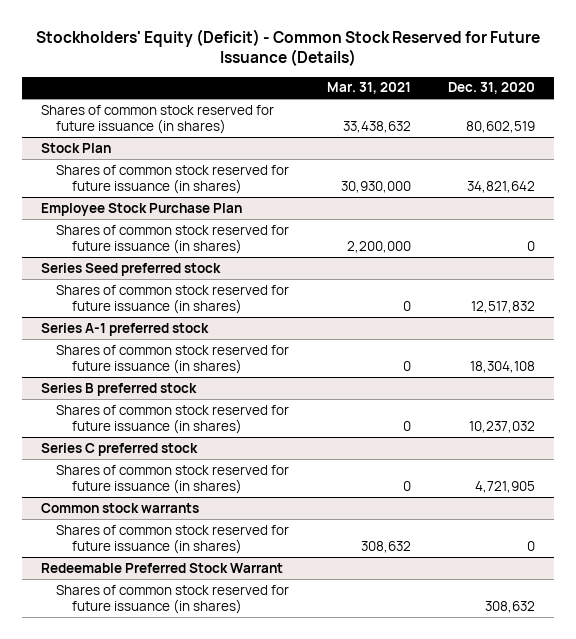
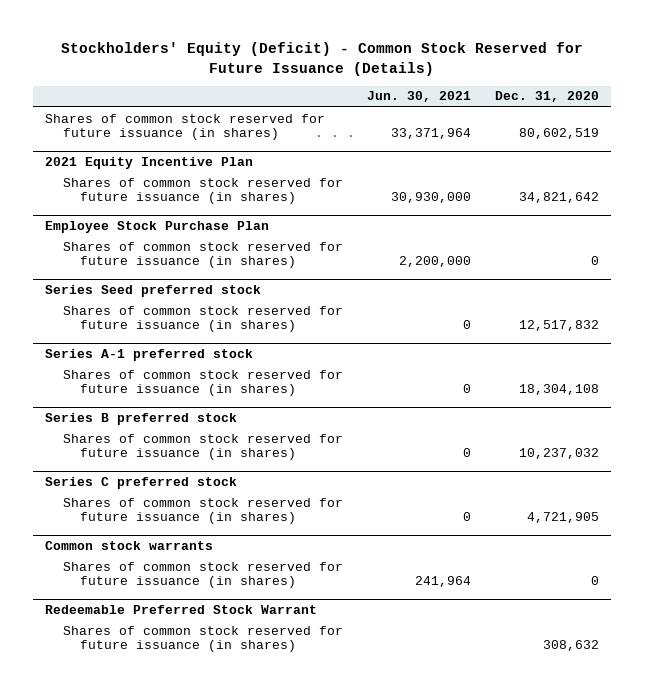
- | Mar. 31, 2021 | Dec. 31, 2020
+ | Jun. 30, 2021 | Dec. 31, 2020
- Stock Plan
+ 2021 Equity Incentive Plan

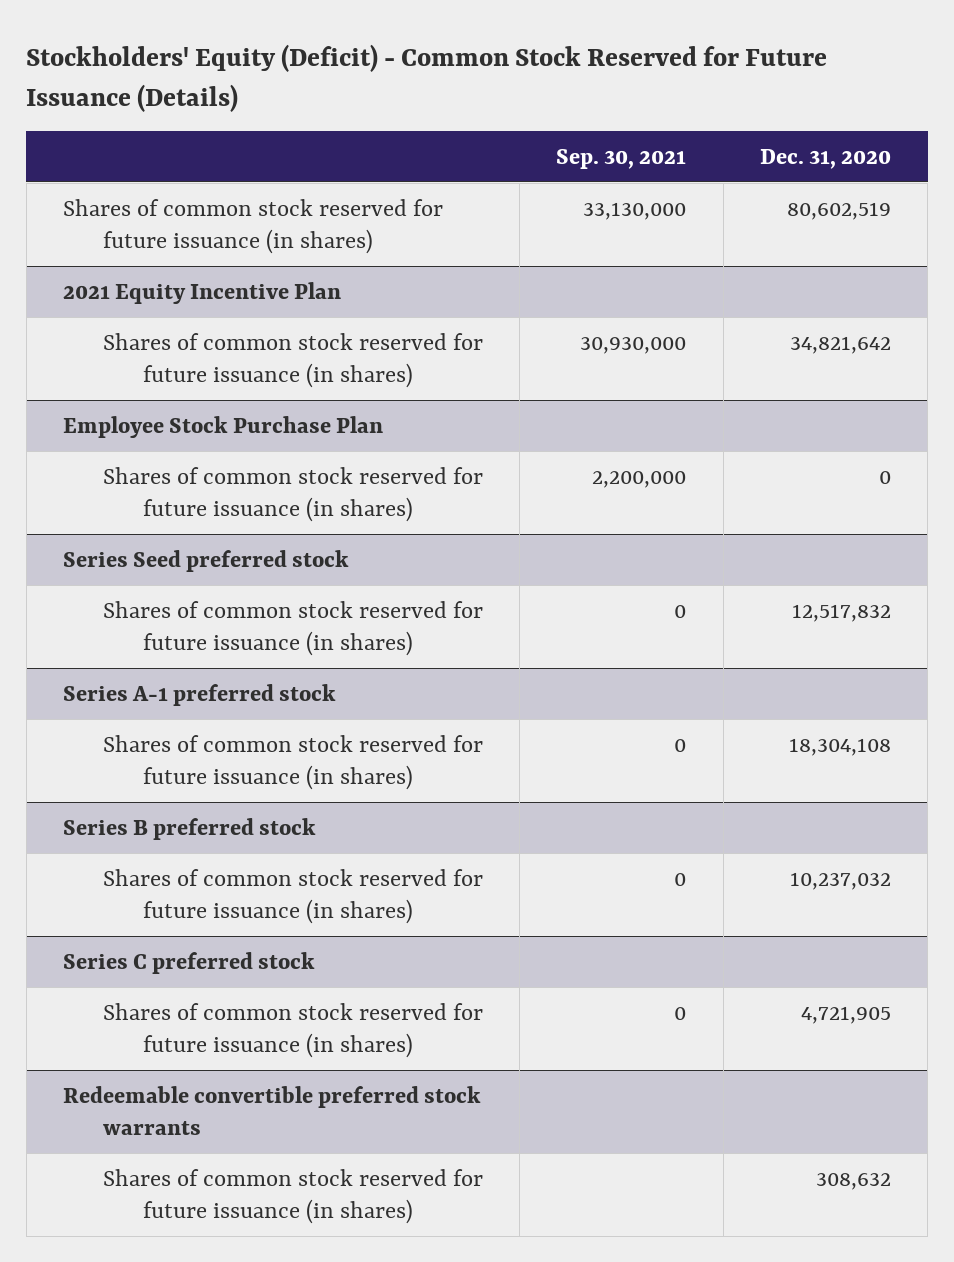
- | Jun. 30, 2021 | Dec. 31, 2020
+ | Sep. 30, 2021 | Dec. 31, 2020
- Common stock warrants
- Shares of common stock reserved for future issuance (in shares) | 241,964 | 0
- Redeemable Preferred Stock Warrant
+ Redeemable convertible preferred stock warrants

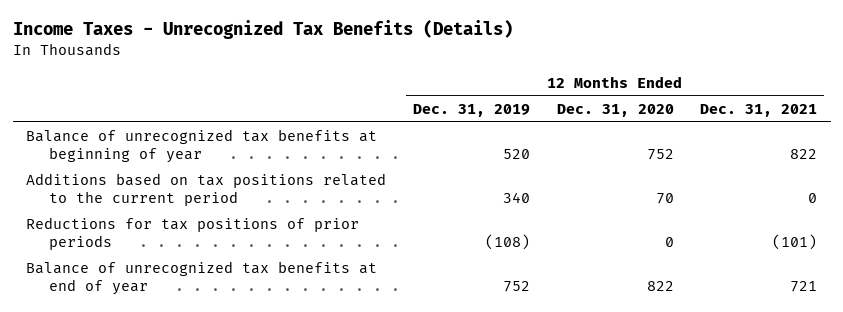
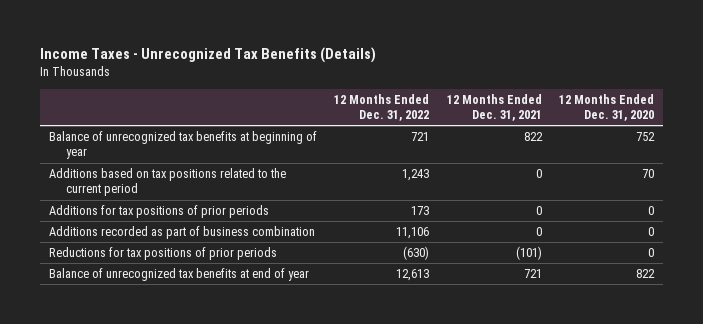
- | 12 Months Ended Dec. 31, 2019 | 12 Months Ended Dec. 31, 2020 | 12 Months Ended Dec. 31, 2021
+ | 12 Months Ended Dec. 31, 2022 | 12 Months Ended Dec. 31, 2021 | 12 Months Ended Dec. 31, 2020
+ Additions for tax positions of prior periods | 173 | 0 | 0
+ Additions recorded as part of business combination | 11,106 | 0 | 0

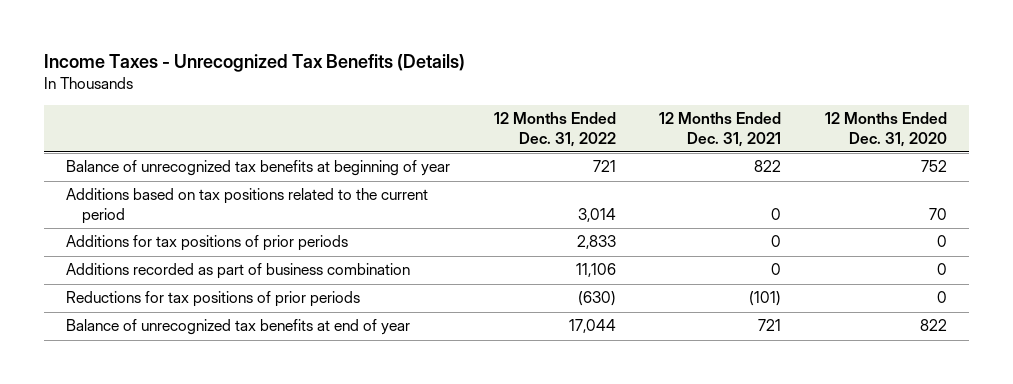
- Additions based on tax positions related to the current period | 1,243 | 0 | 70
- Additions for tax positions of prior periods | 173 | 0 | 0
+ Additions based on tax positions related to the current period | 3,014 | 0 | 70
+ Additions for tax positions of prior periods | 2,833 | 0 | 0
- Balance of unrecognized tax benefits at end of year | 12,613 | 721 | 822
+ Balance of unrecognized tax benefits at end of year | 17,044 | 721 | 822

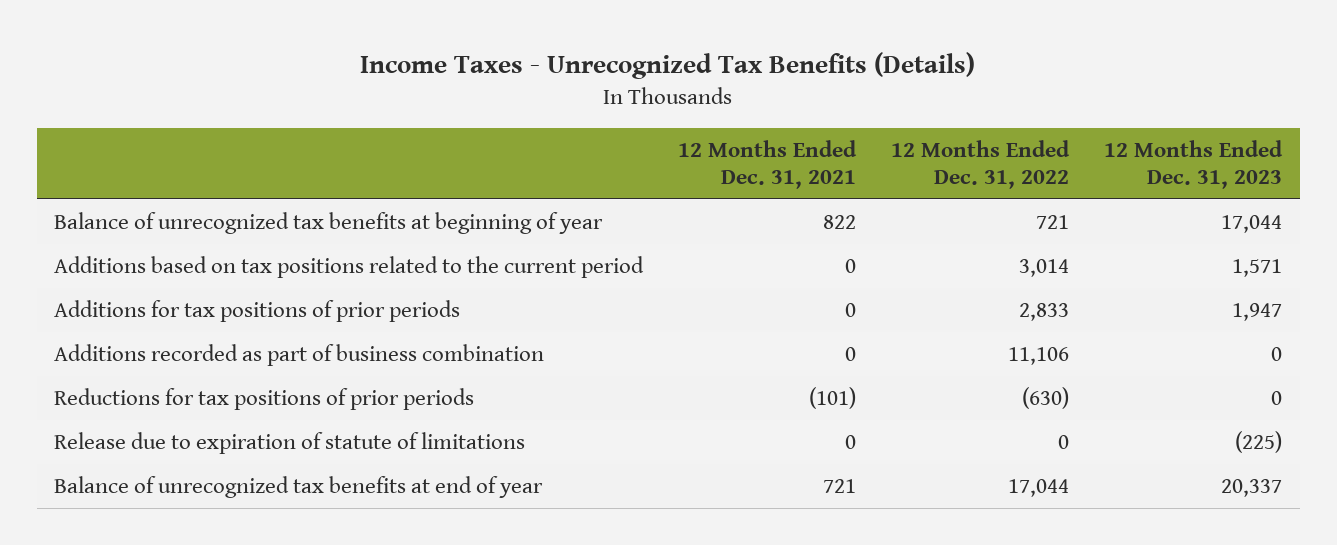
- | 12 Months Ended Dec. 31, 2022 | 12 Months Ended Dec. 31, 2021 | 12 Months Ended Dec. 31, 2020
+ | 12 Months Ended Dec. 31, 2021 | 12 Months Ended Dec. 31, 2022 | 12 Months Ended Dec. 31, 2023
+ Release due to expiration of statute of limitations | 0 | 0 | (225)

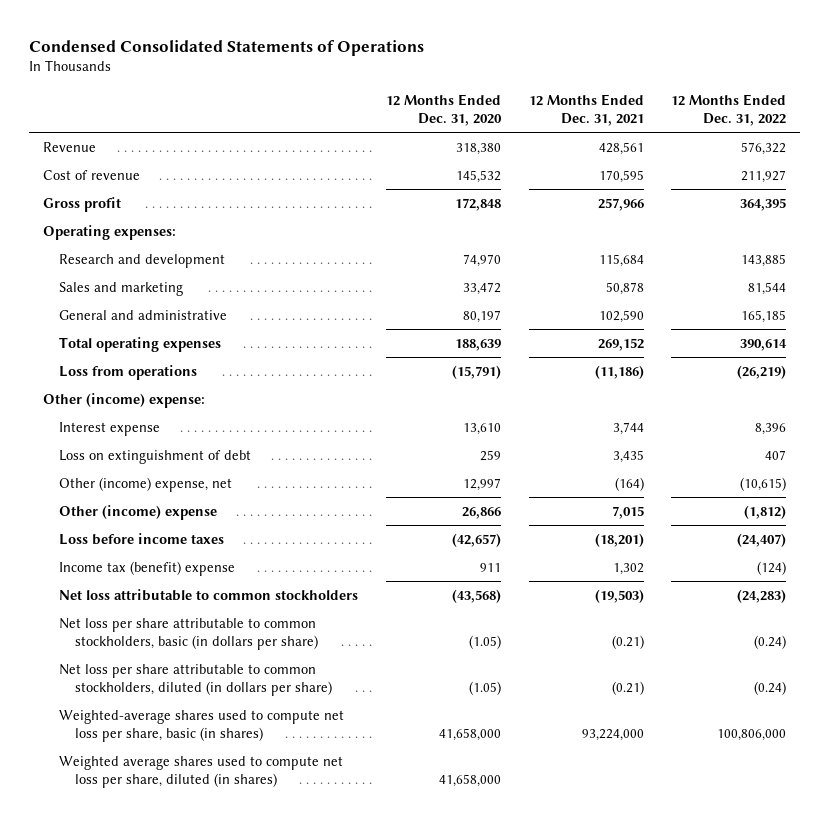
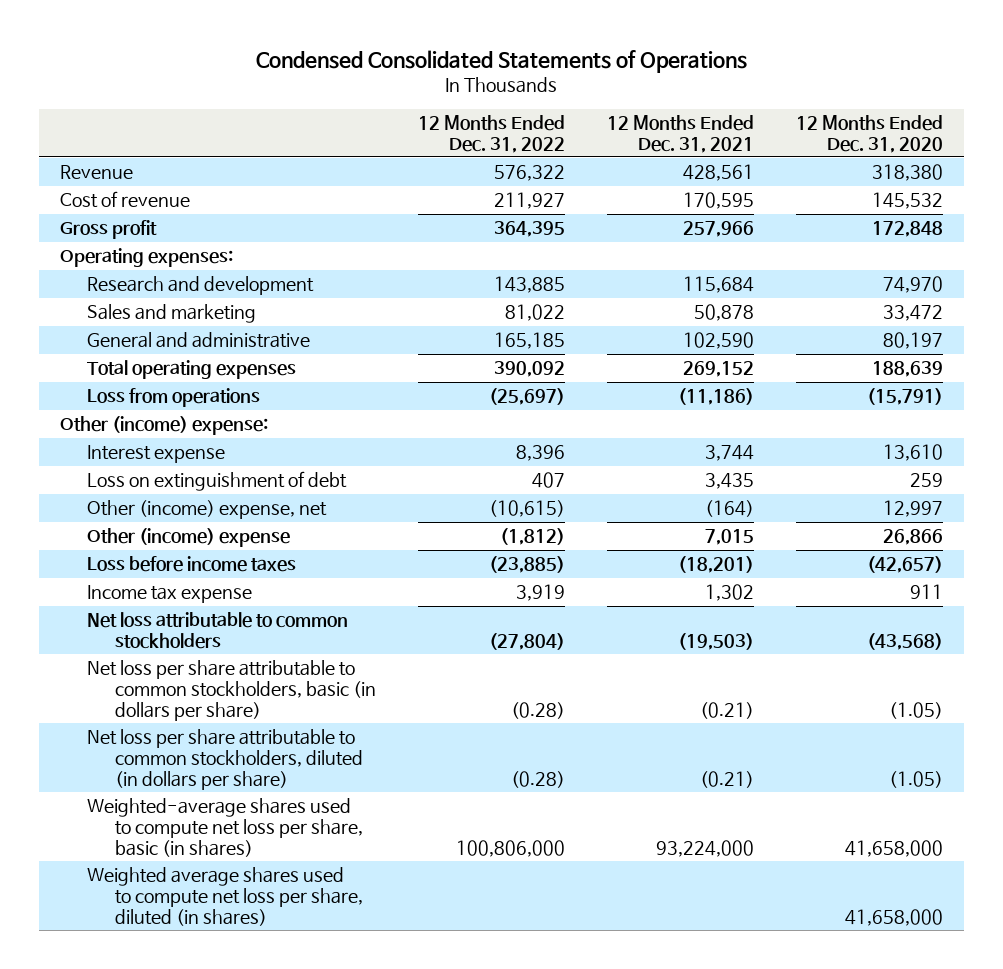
- | 12 Months Ended Dec. 31, 2020 | 12 Months Ended Dec. 31, 2021 | 12 Months Ended Dec. 31, 2022
+ | 12 Months Ended Dec. 31, 2022 | 12 Months Ended Dec. 31, 2021 | 12 Months Ended Dec. 31, 2020
- Sales and marketing | 33,472 | 50,878 | 81,544
+ Sales and marketing | 81,022 | 50,878 | 33,472
- Total operating expenses | 188,639 | 269,152 | 390,614
- Loss from operations | (15,791) | (11,186) | (26,219)
+ Total operating expenses | 390,092 | 269,152 | 188,639
+ Loss from operations | (25,697) | (11,186) | (15,791)
- Loss before income taxes | (42,657) | (18,201) | (24,407)
- Income tax (benefit) expense | 911 | 1,302 | (124)
- Net loss attributable to common stockholders | (43,568) | (19,503) | (24,283)
- Net loss per share attributable to common stockholders, basic (in dollars per share) | (1.05) | (0.21) | (0.24)
- Net loss per share attributable to common stockholders, diluted (in dollars per share) | (1.05) | (0.21) | (0.24)
+ Loss before income taxes | (23,885) | (18,201) | (42,657)
+ Income tax expense | 3,919 | 1,302 | 911
+ Net loss attributable to common stockholders | (27,804) | (19,503) | (43,568)
+ Net loss per share attributable to common stockholders, basic (in dollars per share) | (0.28) | (0.21) | (1.05)
+ Net loss per share attributable to common stockholders, diluted (in dollars per share) | (0.28) | (0.21) | (1.05)

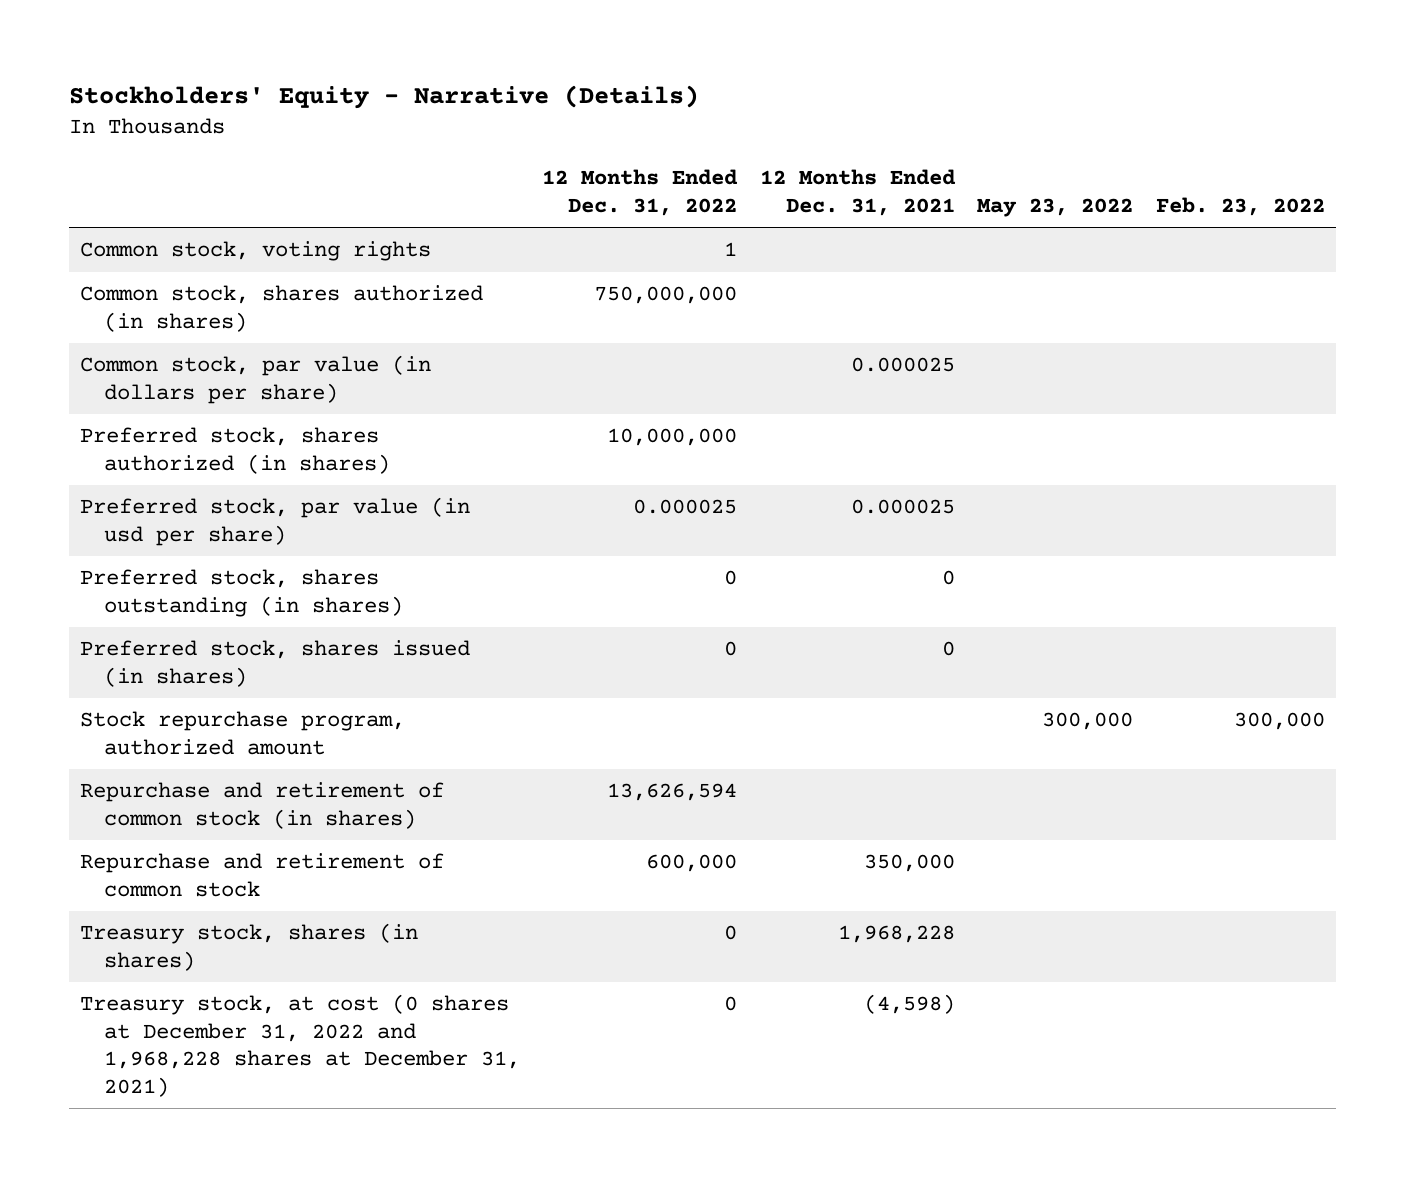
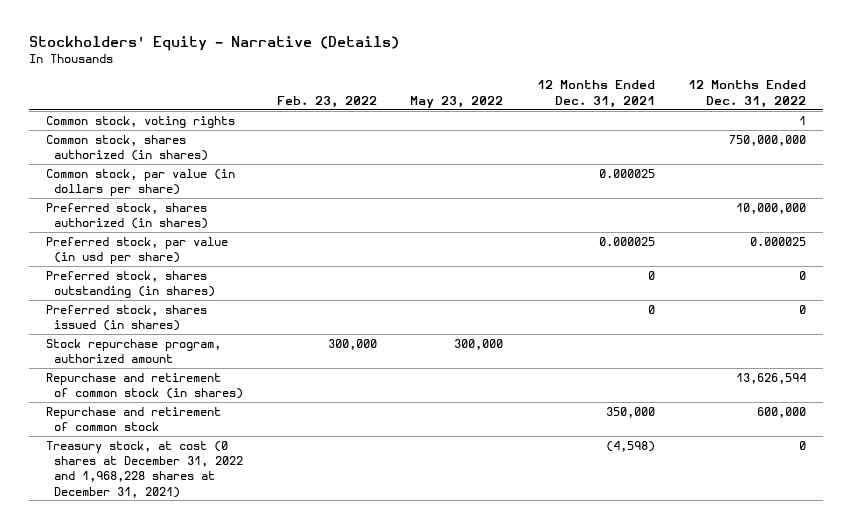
- | 12 Months Ended Dec. 31, 2022 | 12 Months Ended Dec. 31, 2021 | May 23, 2022 | Feb. 23, 2022
+ | Feb. 23, 2022 | May 23, 2022 | 12 Months Ended Dec. 31, 2021 | 12 Months Ended Dec. 31, 2022
- Treasury stock, shares (in shares) | 0 | 1,968,228 | |

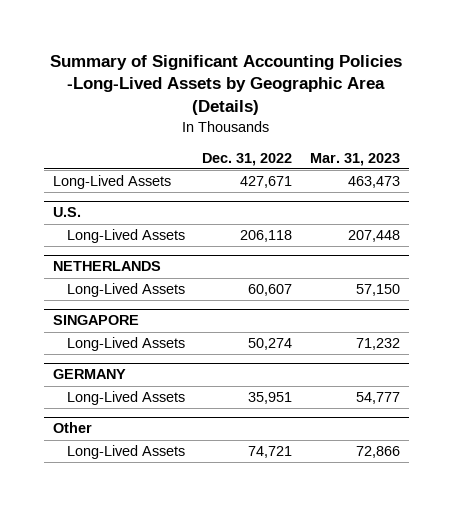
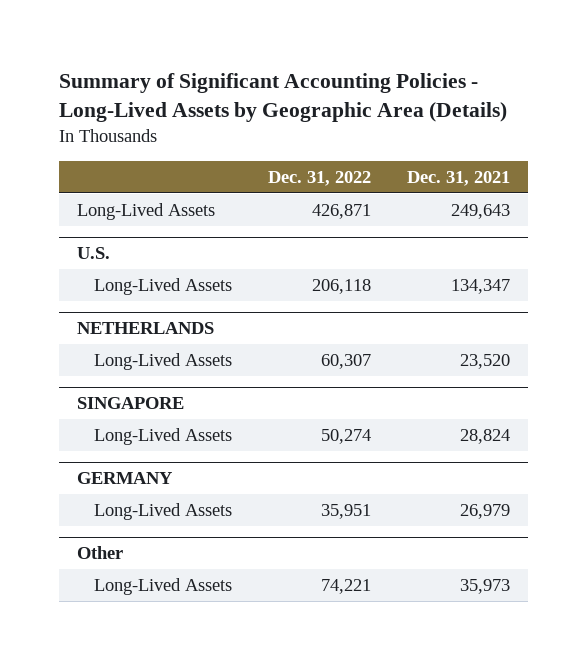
- Summary of Significant Accounting Policies -Long-Lived Assets by Geographic Area (Details)
+ Summary of Significant Accounting Policies - Long-Lived Assets by Geographic Area (Details)
- | Dec. 31, 2022 | Mar. 31, 2023
+ | Dec. 31, 2022 | Dec. 31, 2021
- Long-Lived Assets | 427,671 | 463,473
+ Long-Lived Assets | 426,871 | 249,643
@ NETHERLANDS
- Long-Lived Assets | 60,607 | 57,150
+ Long-Lived Assets | 60,307 | 23,520
@ Other
- Long-Lived Assets | 74,721 | 72,866
+ Long-Lived Assets | 74,221 | 35,973

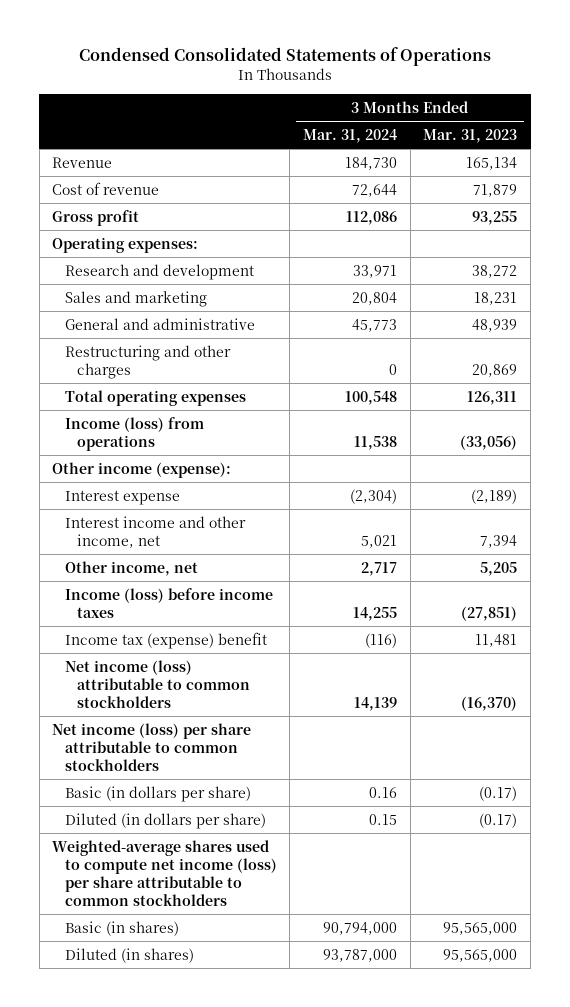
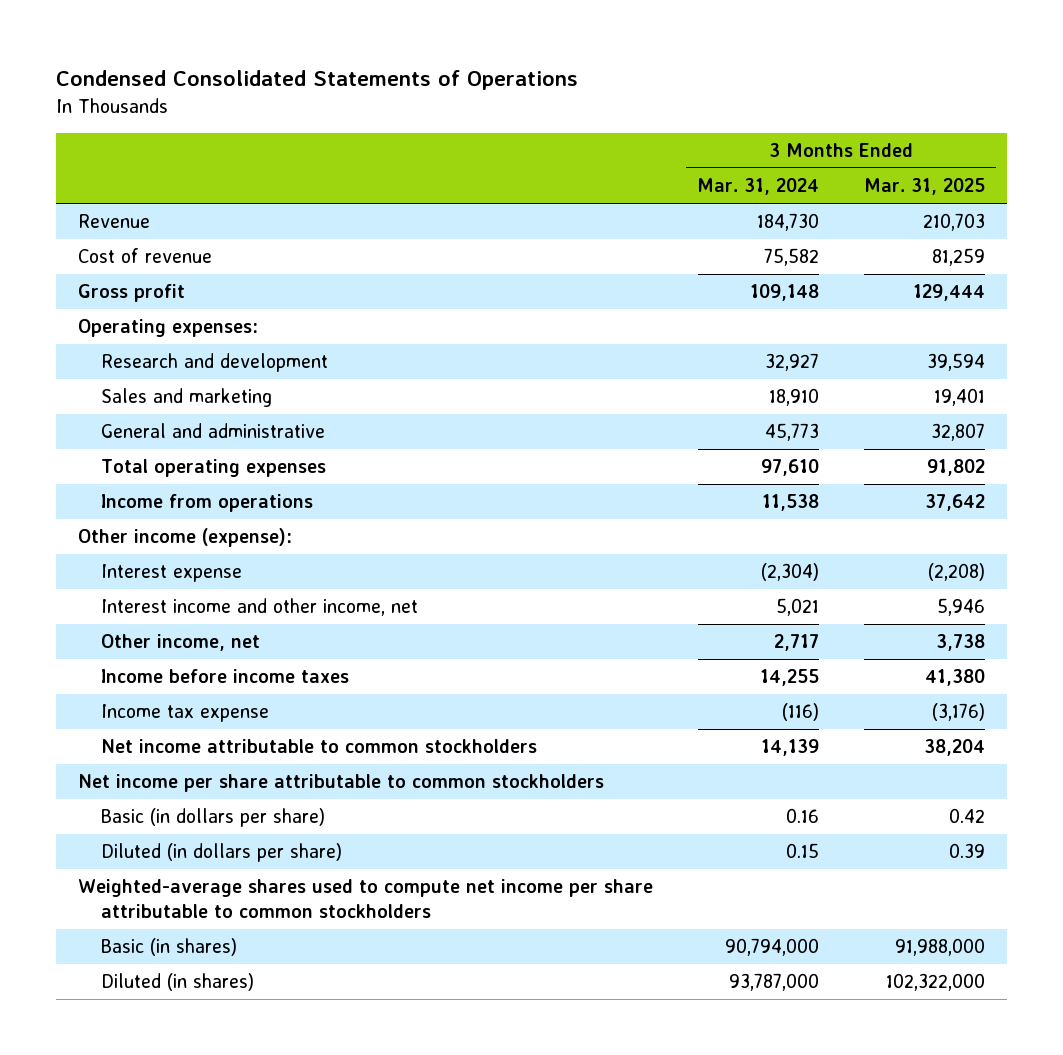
- | 3 Months Ended Mar. 31, 2024 | 3 Months Ended Mar. 31, 2023
+ | 3 Months Ended Mar. 31, 2024 | 3 Months Ended Mar. 31, 2025
- Cost of revenue | 72,644 | 71,879
- Gross profit | 112,086 | 93,255
+ Cost of revenue | 75,582 | 81,259
+ Gross profit | 109,148 | 129,444
- Research and development | 33,971 | 38,272
- Sales and marketing | 20,804 | 18,231
+ Research and development | 32,927 | 39,594
+ Sales and marketing | 18,910 | 19,401
- Restructuring and other charges | 0 | 20,869
- Total operating expenses | 100,548 | 126,311
- Income (loss) from operations | 11,538 | (33,056)
+ Total operating expenses | 97,610 | 91,802
+ Income from operations | 11,538 | 37,642
- Income (loss) before income taxes | 14,255 | (27,851)
- Income tax (expense) benefit | (116) | 11,481
- Net income (loss) attributable to common stockholders | 14,139 | (16,370)
- Net income (loss) per share attributable to common stockholders
+ Income before income taxes | 14,255 | 41,380
+ Income tax expense | (116) | (3,176)
+ Net income attributable to common stockholders | 14,139 | 38,204
+ Net income per share attributable to common stockholders
- Weighted-average shares used to compute net income (loss) per share attributable to common stockholders
+ Weighted-average shares used to compute net income per share attributable to common stockholders

